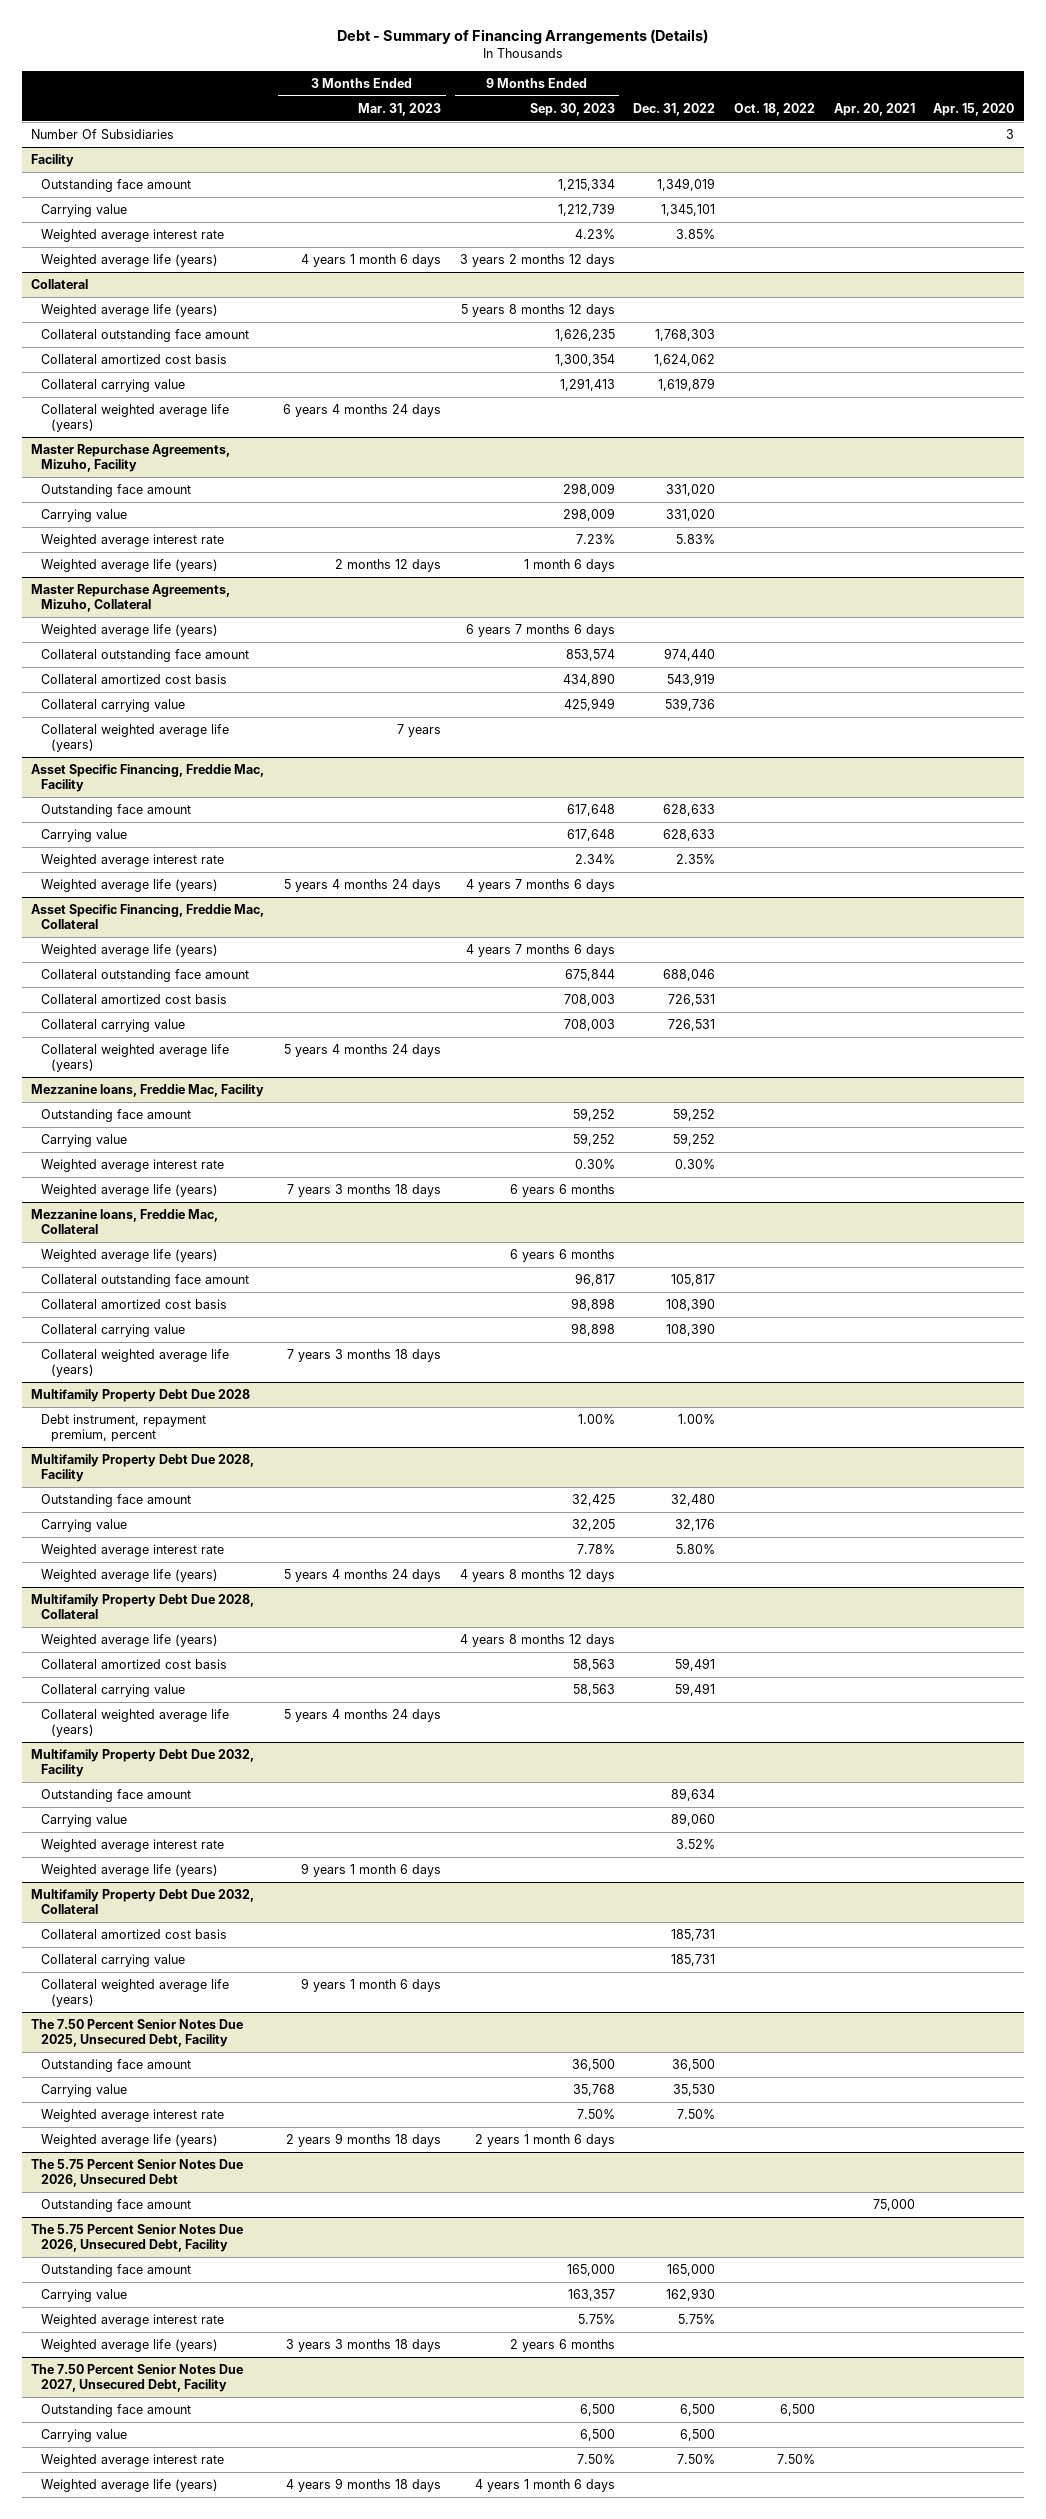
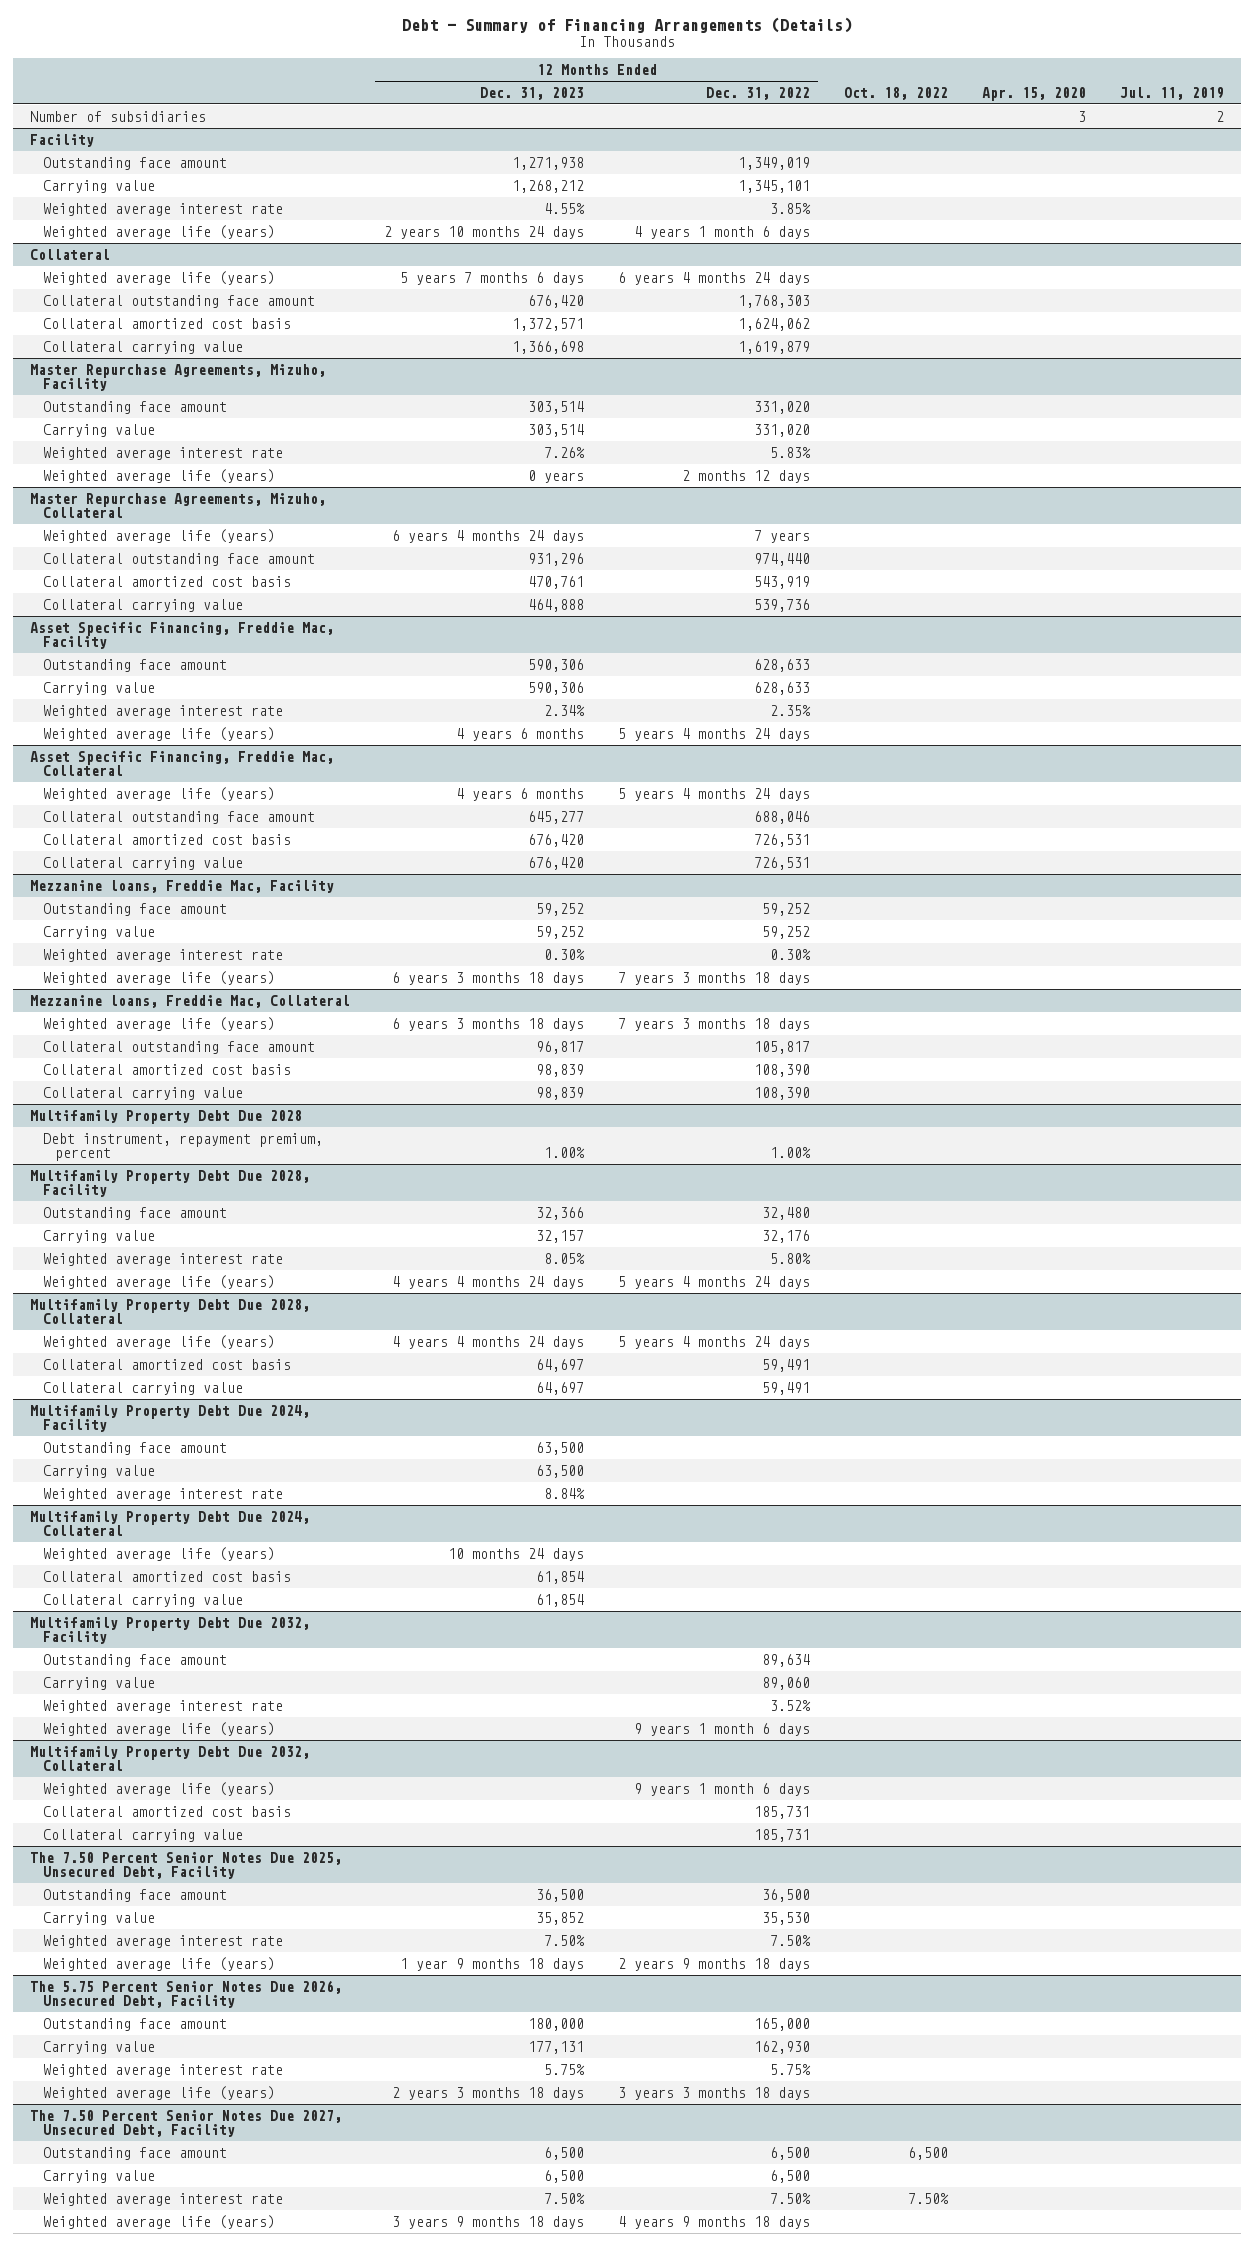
- | 3 Months Ended Mar. 31, 2023 | 9 Months Ended Sep. 30, 2023 | Dec. 31, 2022 | Oct. 18, 2022 | Apr. 20, 2021 | Apr. 15, 2020
+ | 12 Months Ended Dec. 31, 2023 | 12 Months Ended Dec. 31, 2022 | Oct. 18, 2022 | Apr. 15, 2020 | Jul. 11, 2019
- Number Of Subsidiaries | | | | | | 3
+ Number of subsidiaries | | | | 3 | 2
@ Collateral
- Collateral weighted average life (years) | 6 years 4 months 24 days | | | | |
@ Master Repurchase Agreements, Mizuho, Collateral
- Collateral weighted average life (years) | 7 years | | | | |
@ Asset Specific Financing, Freddie Mac, Collateral
- Collateral weighted average life (years) | 5 years 4 months 24 days | | | | |
@ Mezzanine loans, Freddie Mac, Collateral
- Collateral weighted average life (years) | 7 years 3 months 18 days | | | | |
@ Multifamily Property Debt Due 2028, Collateral
- Collateral weighted average life (years) | 5 years 4 months 24 days | | | | |
+ Multifamily Property Debt Due 2024, Facility
+ Outstanding face amount | 63,500 | | | |
+ Carrying value | 63,500 | | | |
+ Weighted average interest rate | 8.84% | | | |
+ Multifamily Property Debt Due 2024, Collateral
+ Weighted average life (years) | 10 months 24 days | | | |
+ Collateral amortized cost basis | 61,854 | | | |
+ Collateral carrying value | 61,854 | | | |
@ Multifamily Property Debt Due 2032, Collateral
+ Weighted average life (years) | | 9 years 1 month 6 days | | |
- Collateral weighted average life (years) | 9 years 1 month 6 days | | | | |
- The 5.75 Percent Senior Notes Due 2026, Unsecured Debt
- Outstanding face amount | | | | | 75,000 |

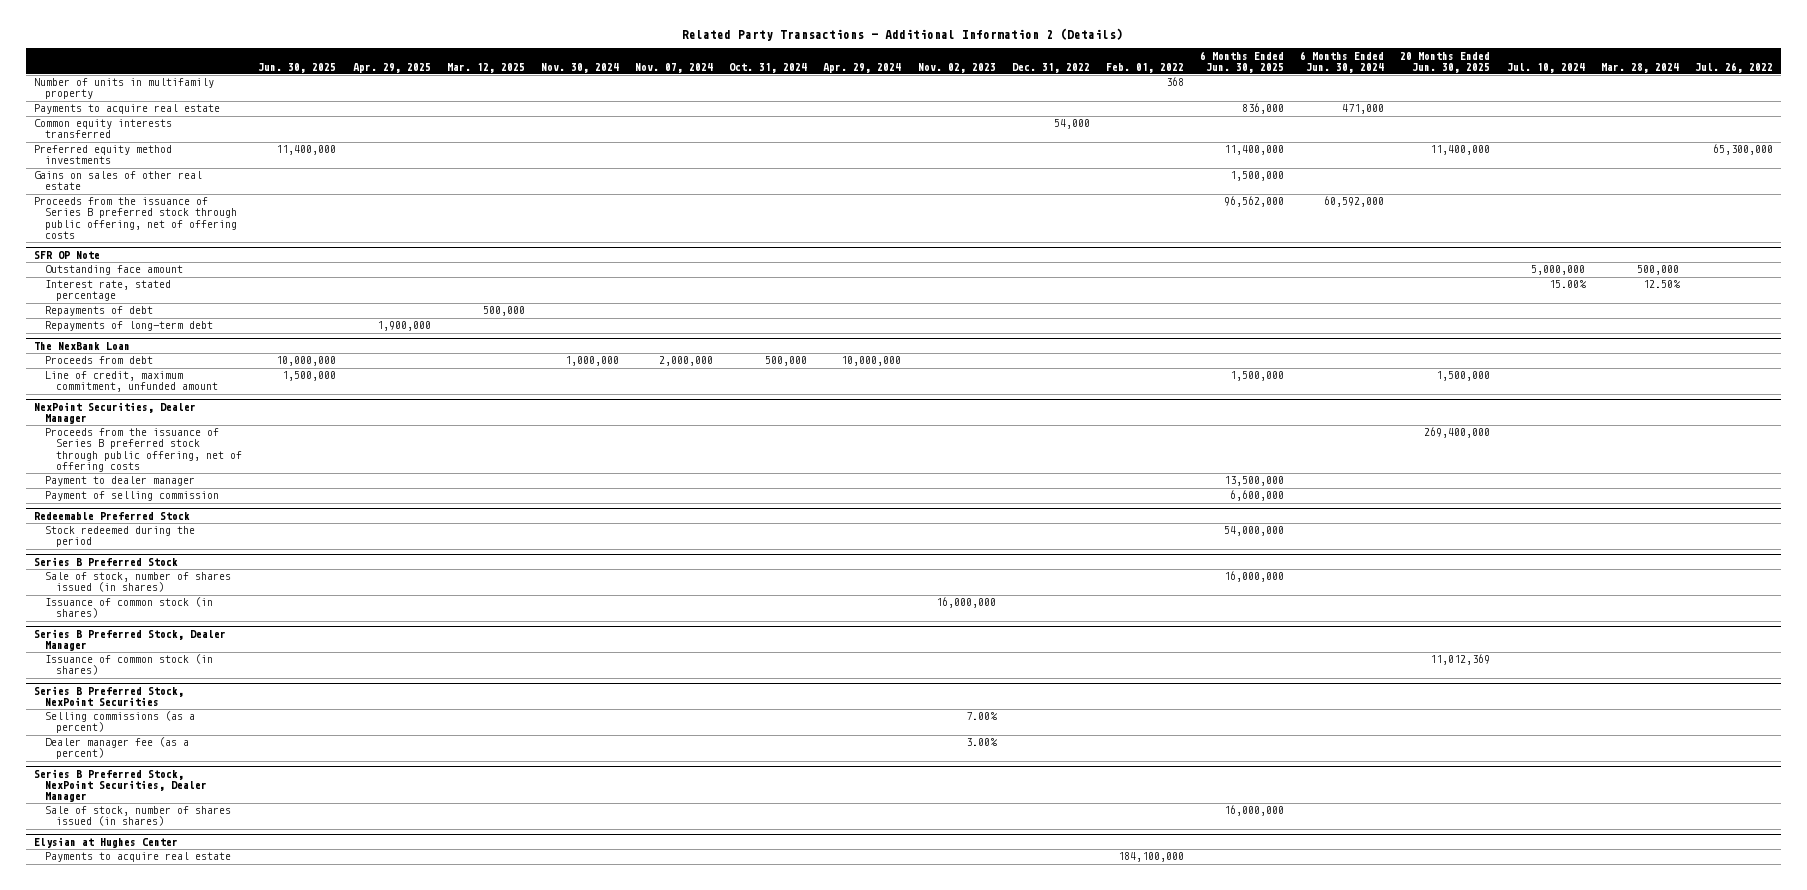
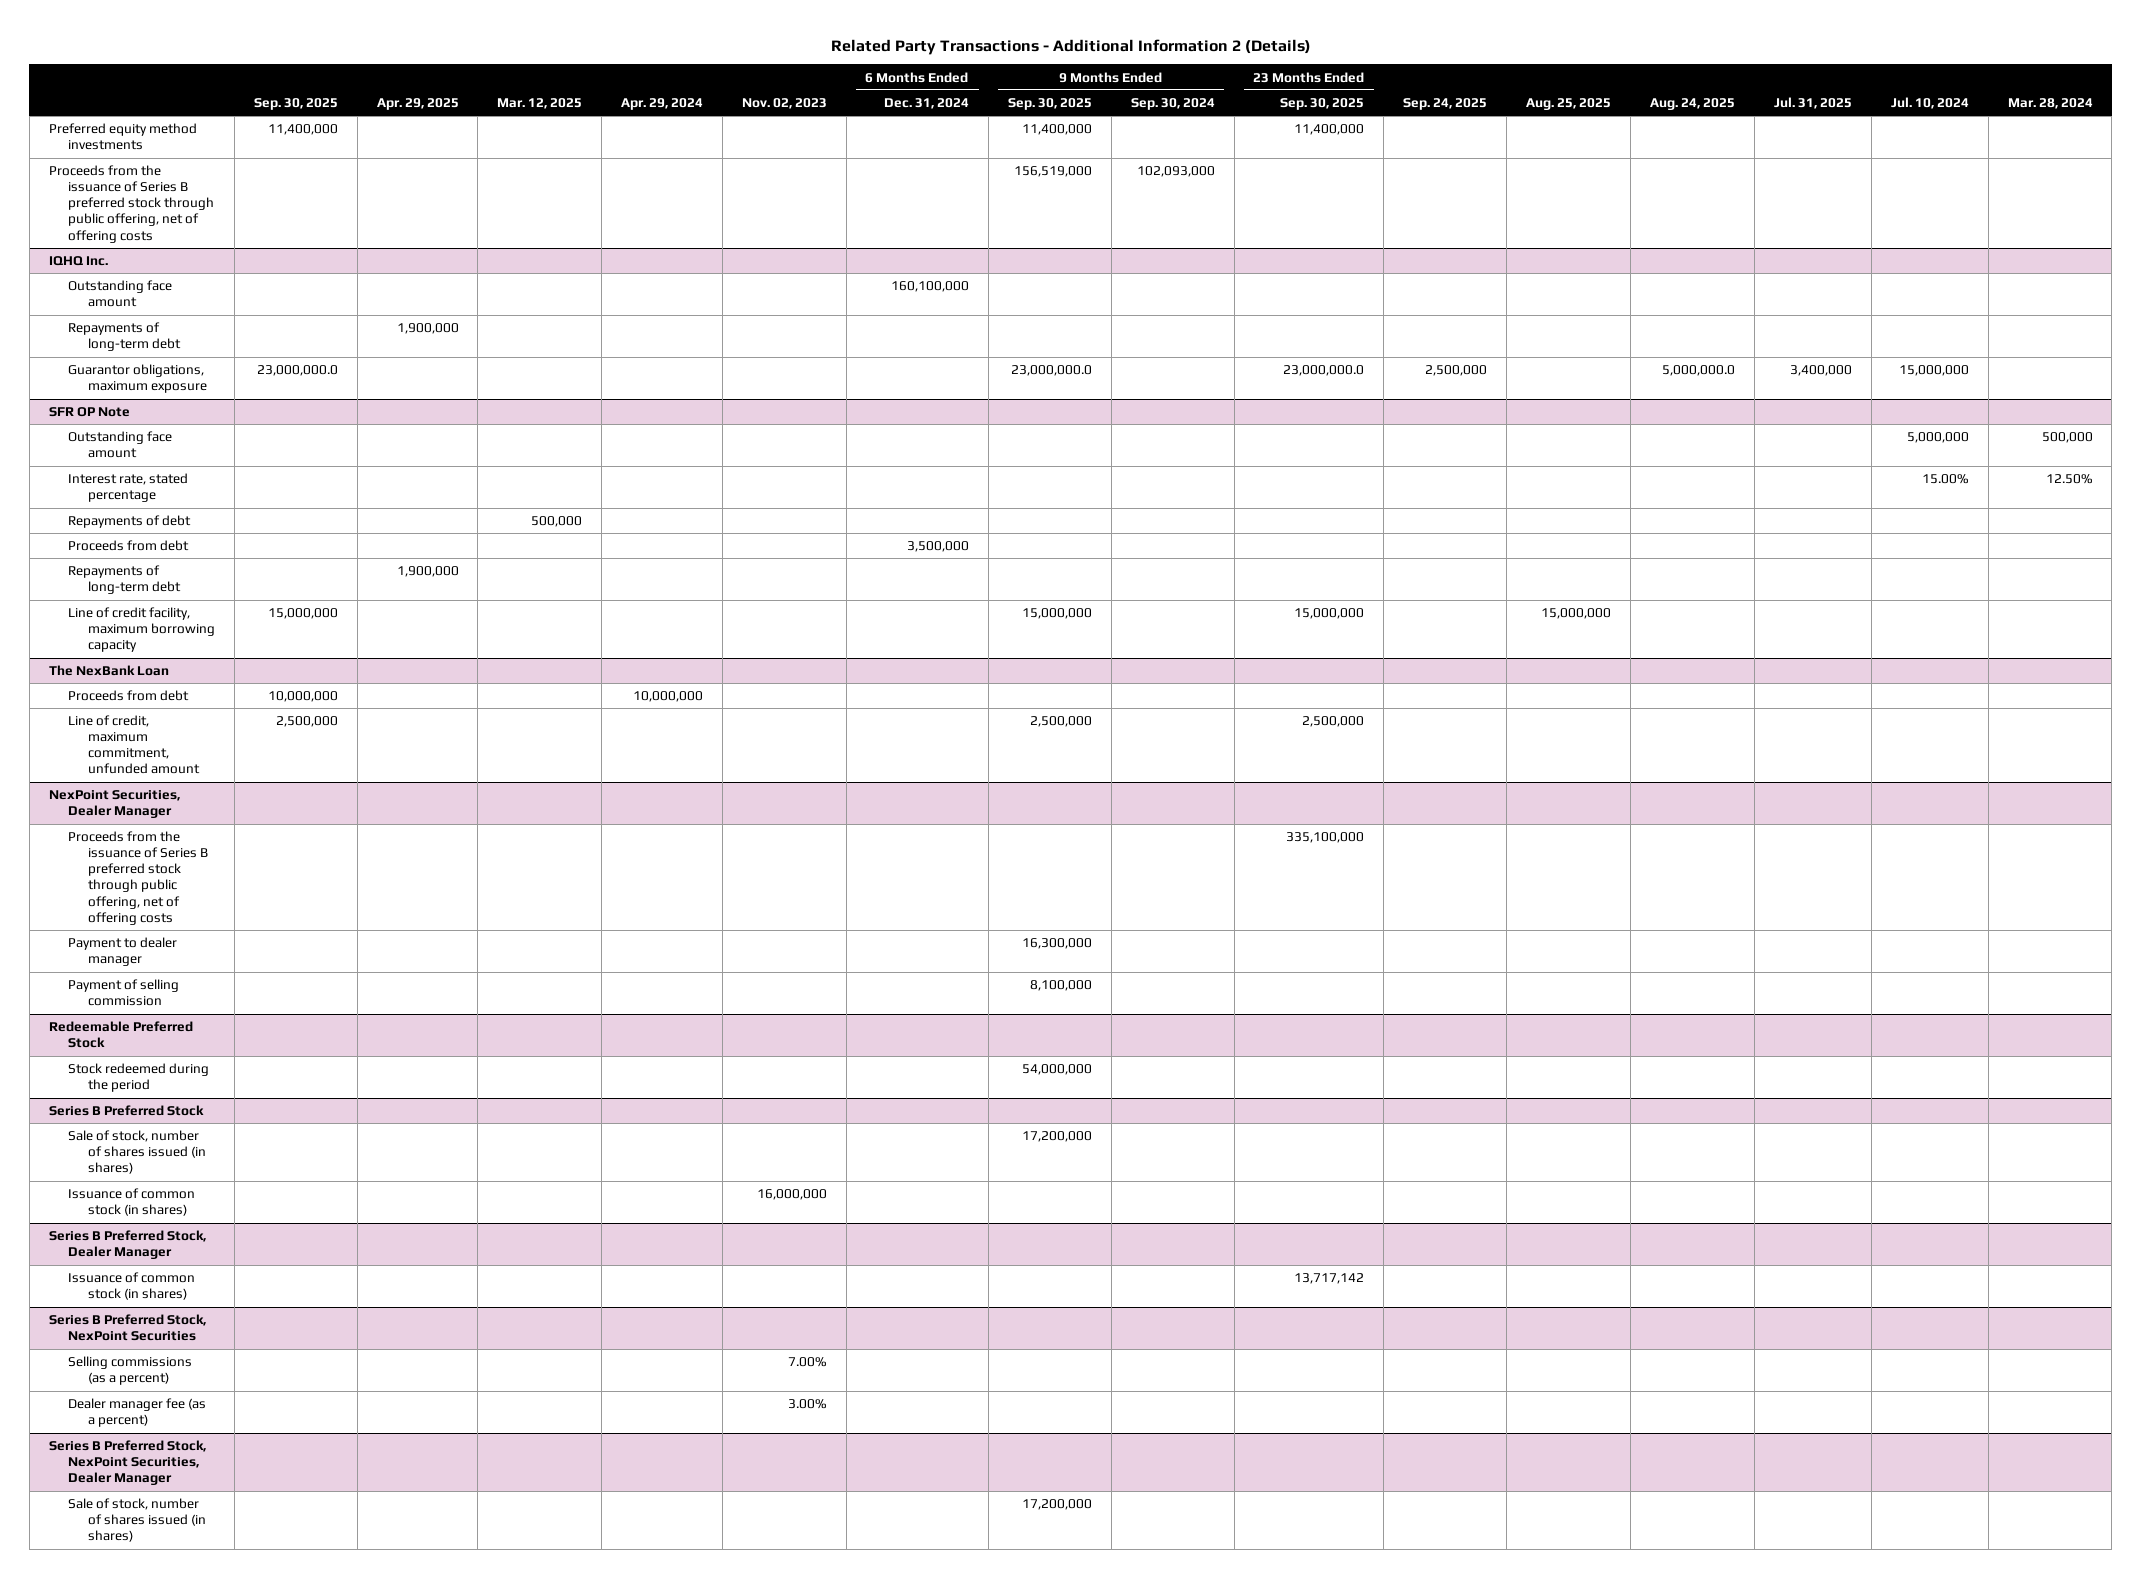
- | Jun. 30, 2025 | Apr. 29, 2025 | Mar. 12, 2025 | Nov. 30, 2024 | Nov. 07, 2024 | Oct. 31, 2024 | Apr. 29, 2024 | Nov. 02, 2023 | Dec. 31, 2022 | Feb. 01, 2022 | 6 Months Ended Jun. 30, 2025 | 6 Months Ended Jun. 30, 2024 | 20 Months Ended Jun. 30, 2025 | Jul. 10, 2024 | Mar. 28, 2024 | Jul. 26, 2022
+ | Sep. 30, 2025 | Apr. 29, 2025 | Mar. 12, 2025 | Apr. 29, 2024 | Nov. 02, 2023 | 6 Months Ended Dec. 31, 2024 | 9 Months Ended Sep. 30, 2025 | 9 Months Ended Sep. 30, 2024 | 23 Months Ended Sep. 30, 2025 | Sep. 24, 2025 | Aug. 25, 2025 | Aug. 24, 2025 | Jul. 31, 2025 | Jul. 10, 2024 | Mar. 28, 2024
- Number of units in multifamily property | | | | | | | | | | 368 | | | | | |
- Payments to acquire real estate | | | | | | | | | | | 836,000 | 471,000 | | | |
- Common equity interests transferred | | | | | | | | | 54,000 | | | | | | |
- Gains on sales of other real estate | | | | | | | | | | | 1,500,000 | | | | |
+ IQHQ Inc.
+ Outstanding face amount | | | | | | 160,100,000 | | | | | | | | |
+ Repayments of long-term debt | | 1,900,000 | | | | | | | | | | | | |
+ Guarantor obligations, maximum exposure | 23,000,000.0 | | | | | | 23,000,000.0 | | 23,000,000.0 | 2,500,000 | | 5,000,000.0 | 3,400,000 | 15,000,000 |
@ SFR OP Note
+ Proceeds from debt | | | | | | 3,500,000 | | | | | | | | |
+ Line of credit facility, maximum borrowing capacity | 15,000,000 | | | | | | 15,000,000 | | 15,000,000 | | 15,000,000 | | | |
- Elysian at Hughes Center
- Payments to acquire real estate | | | | | | | | | | 184,100,000 | | | | | |

